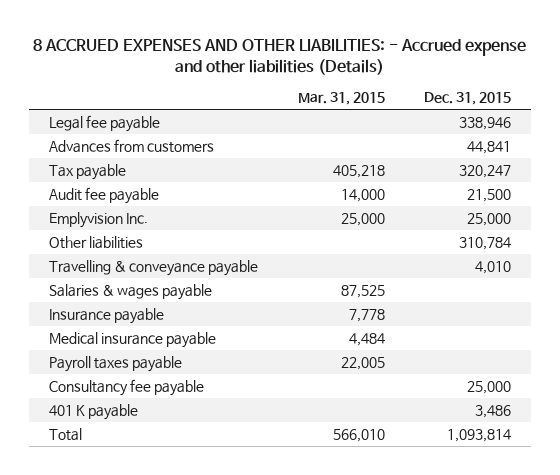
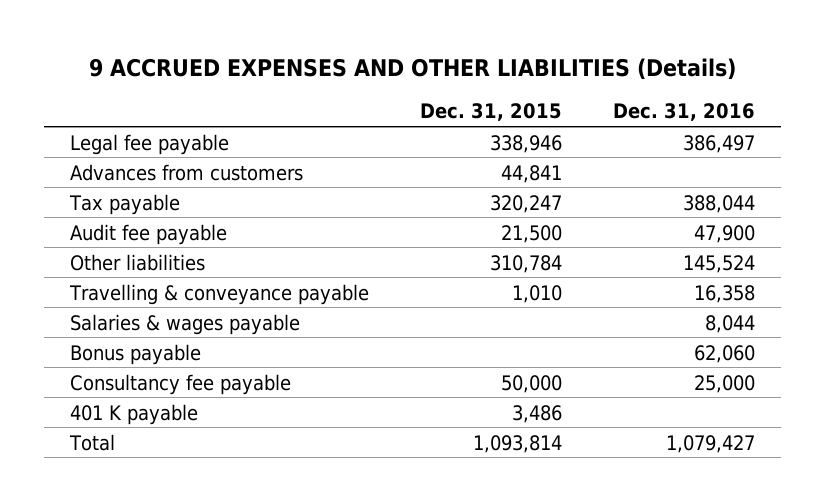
- 8 ACCRUED EXPENSES AND OTHER LIABILITIES: - Accrued expense and other liabilities (Details)
+ 9 ACCRUED EXPENSES AND OTHER LIABILITIES (Details)
- | Mar. 31, 2015 | Dec. 31, 2015
+ | Dec. 31, 2015 | Dec. 31, 2016
- Emplyvision Inc. | 25,000 | 25,000
- Travelling & conveyance payable | | 4,010
+ Travelling & conveyance payable | 1,010 | 16,358
- Insurance payable | 7,778 |
- Medical insurance payable | 4,484 |
- Payroll taxes payable | 22,005 |
- Consultancy fee payable | | 25,000
+ Bonus payable | | 62,060
+ Consultancy fee payable | 50,000 | 25,000

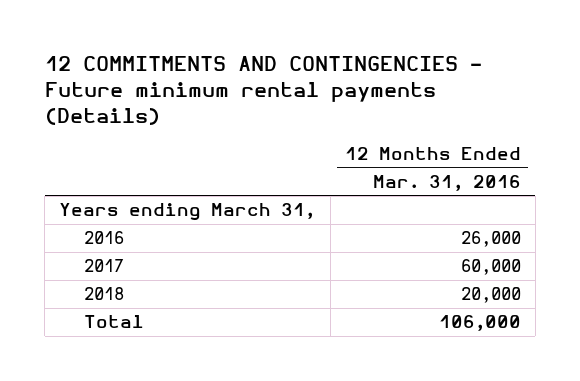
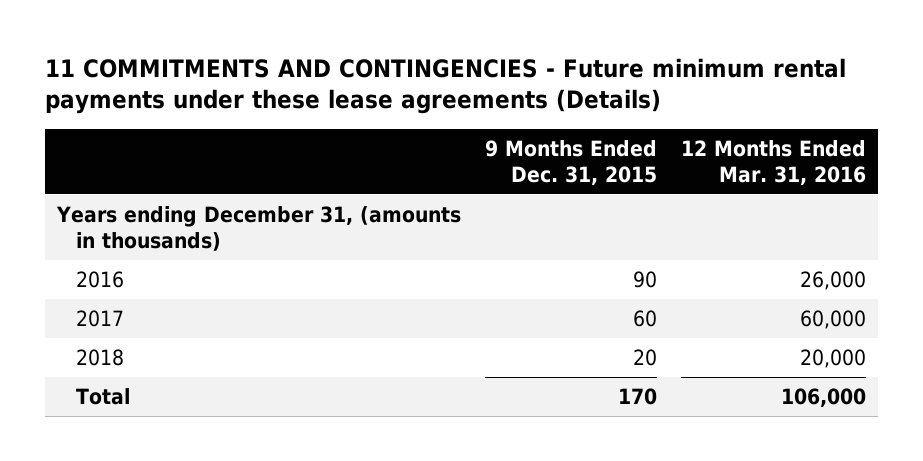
- 12 COMMITMENTS AND CONTINGENCIES - Future minimum rental payments (Details)
+ 11 COMMITMENTS AND CONTINGENCIES - Future minimum rental payments under these lease agreements (Details)
- | 12 Months Ended Mar. 31, 2016
+ | 9 Months Ended Dec. 31, 2015 | 12 Months Ended Mar. 31, 2016
- Years ending March 31,
+ Years ending December 31, (amounts in thousands)

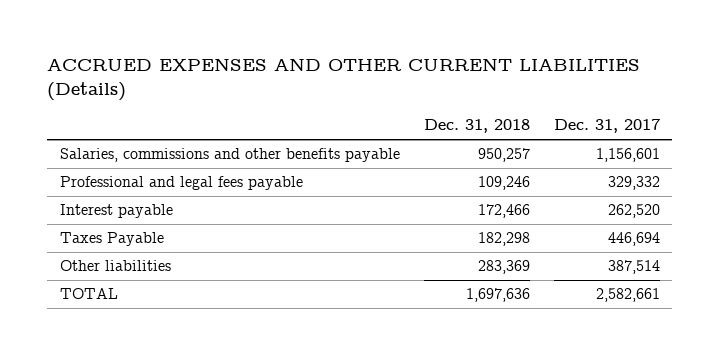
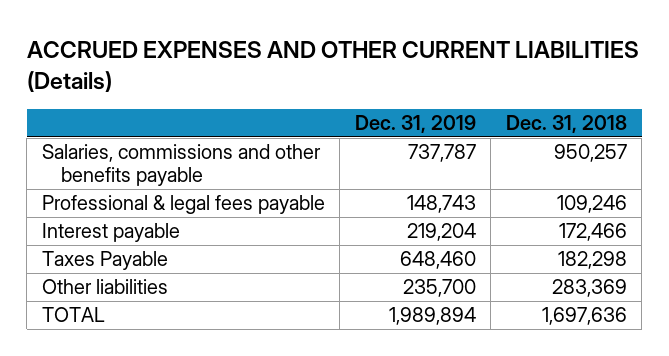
- | Dec. 31, 2018 | Dec. 31, 2017
+ | Dec. 31, 2019 | Dec. 31, 2018
- Professional and legal fees payable | 109,246 | 329,332
+ Professional & legal fees payable | 148,743 | 109,246

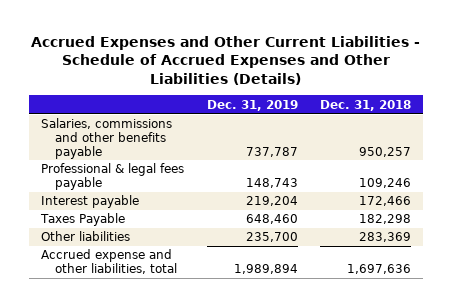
- ACCRUED EXPENSES AND OTHER CURRENT LIABILITIES (Details)
+ Accrued Expenses and Other Current Liabilities - Schedule of Accrued Expenses and Other Liabilities (Details)
- TOTAL | 1,989,894 | 1,697,636
+ Accrued expense and other liabilities, total | 1,989,894 | 1,697,636

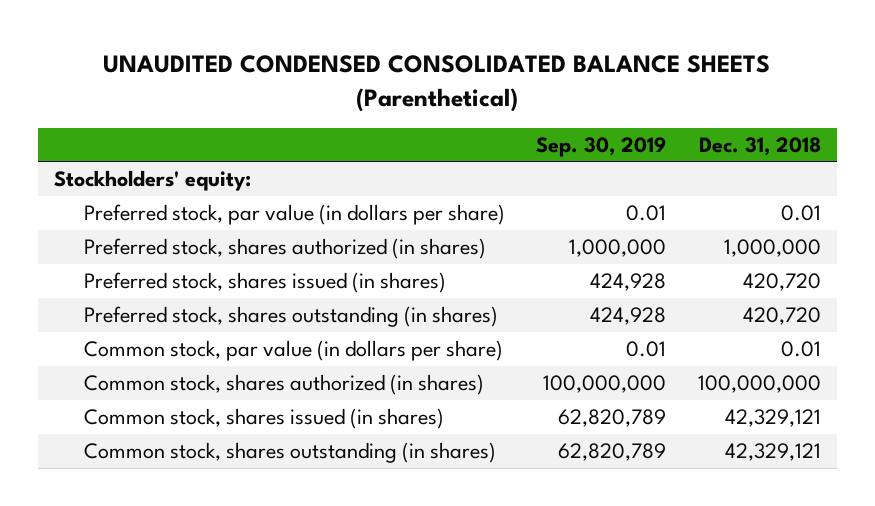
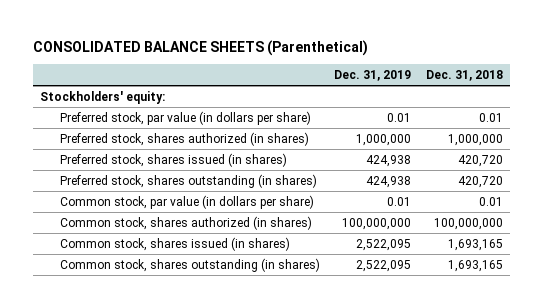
- UNAUDITED CONDENSED CONSOLIDATED BALANCE SHEETS (Parenthetical)
+ CONSOLIDATED BALANCE SHEETS (Parenthetical)
- | Sep. 30, 2019 | Dec. 31, 2018
+ | Dec. 31, 2019 | Dec. 31, 2018
- Common stock, shares issued (in shares) | 62,820,789 | 42,329,121
- Common stock, shares outstanding (in shares) | 62,820,789 | 42,329,121
+ Common stock, shares issued (in shares) | 2,522,095 | 1,693,165
+ Common stock, shares outstanding (in shares) | 2,522,095 | 1,693,165

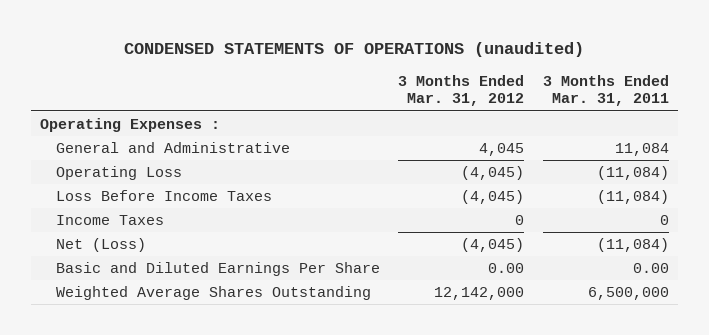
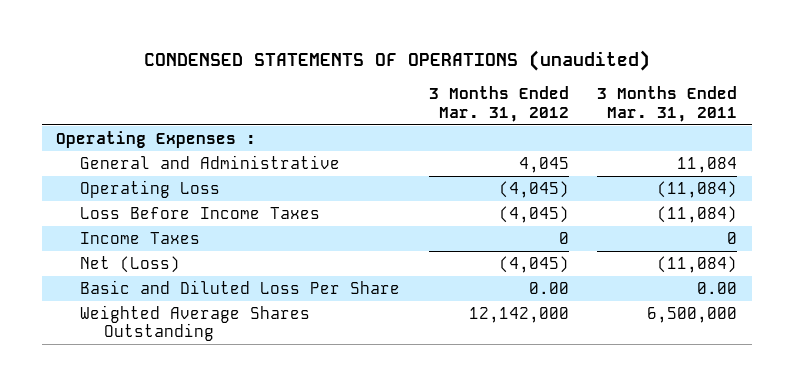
- Basic and Diluted Earnings Per Share | 0.00 | 0.00
+ Basic and Diluted Loss Per Share | 0.00 | 0.00

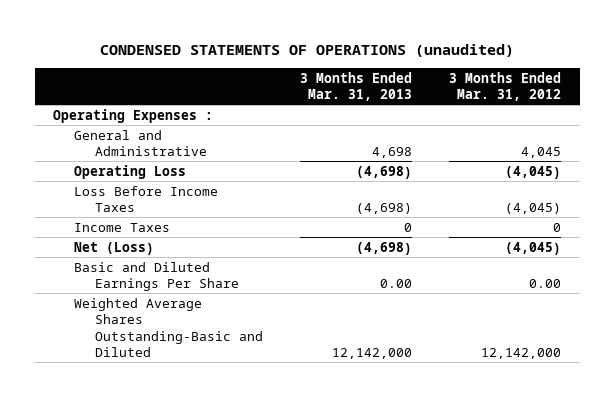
- | 3 Months Ended Mar. 31, 2012 | 3 Months Ended Mar. 31, 2011
+ | 3 Months Ended Mar. 31, 2013 | 3 Months Ended Mar. 31, 2012
- Basic and Diluted Loss Per Share | 0.00 | 0.00
- Weighted Average Shares Outstanding | 12,142,000 | 6,500,000
+ Basic and Diluted Earnings Per Share | 0.00 | 0.00
+ Weighted Average Shares Outstanding-Basic and Diluted | 12,142,000 | 12,142,000

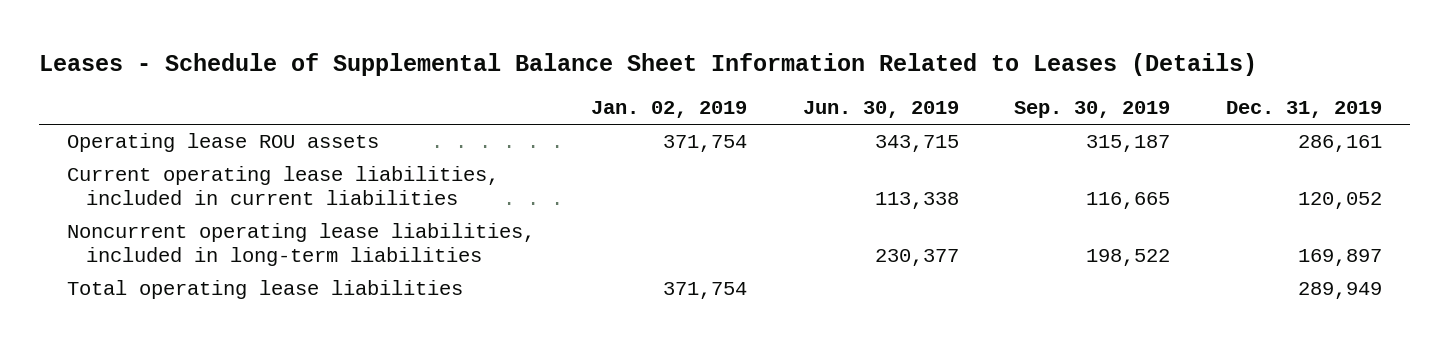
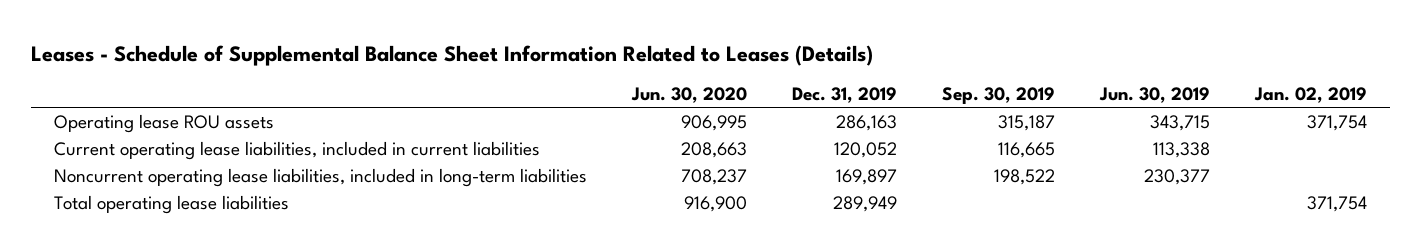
- | Jan. 02, 2019 | Jun. 30, 2019 | Sep. 30, 2019 | Dec. 31, 2019
+ | Jun. 30, 2020 | Dec. 31, 2019 | Sep. 30, 2019 | Jun. 30, 2019 | Jan. 02, 2019
- Operating lease ROU assets | 371,754 | 343,715 | 315,187 | 286,161
+ Operating lease ROU assets | 906,995 | 286,163 | 315,187 | 343,715 | 371,754

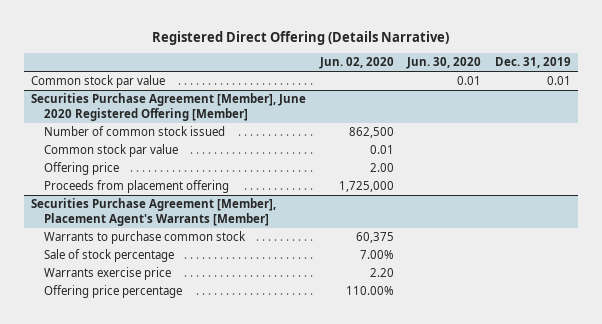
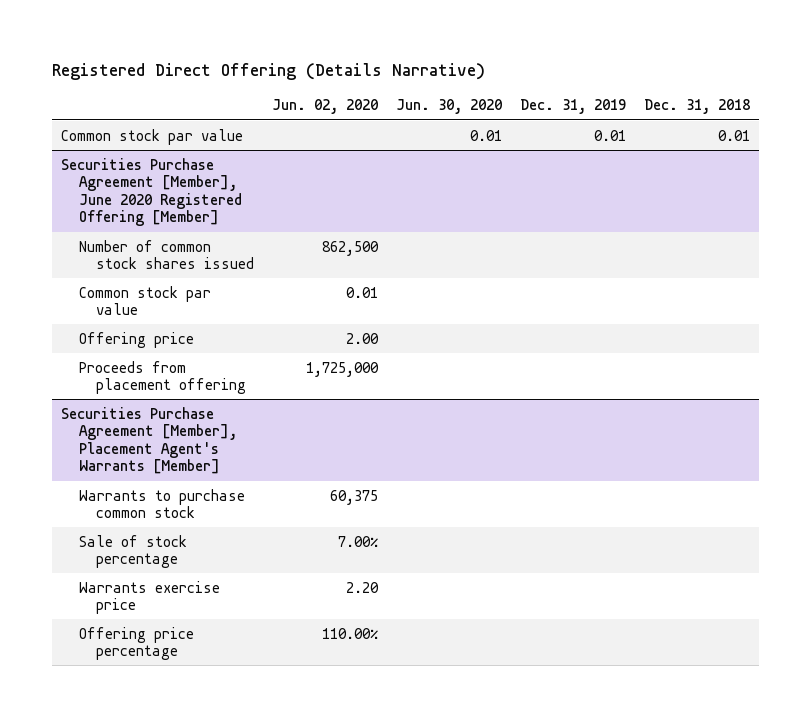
- | Jun. 02, 2020 | Jun. 30, 2020 | Dec. 31, 2019
+ | Jun. 02, 2020 | Jun. 30, 2020 | Dec. 31, 2019 | Dec. 31, 2018
@ Securities Purchase Agreement [Member], June 2020 Registered Offering [Member]
- Number of common stock issued | 862,500 | |
+ Number of common stock shares issued | 862,500 | | |

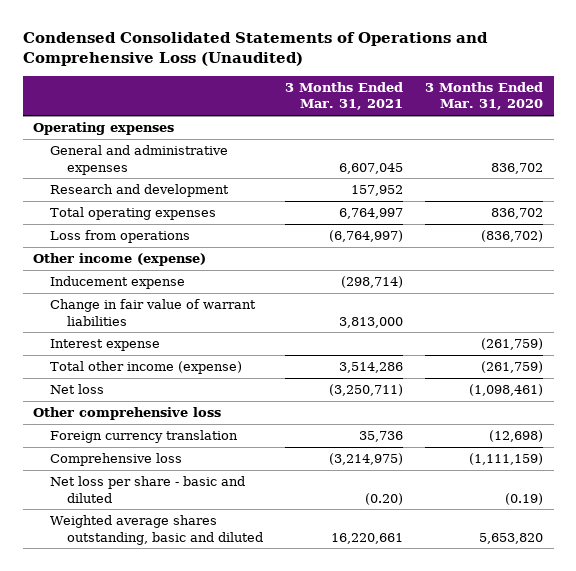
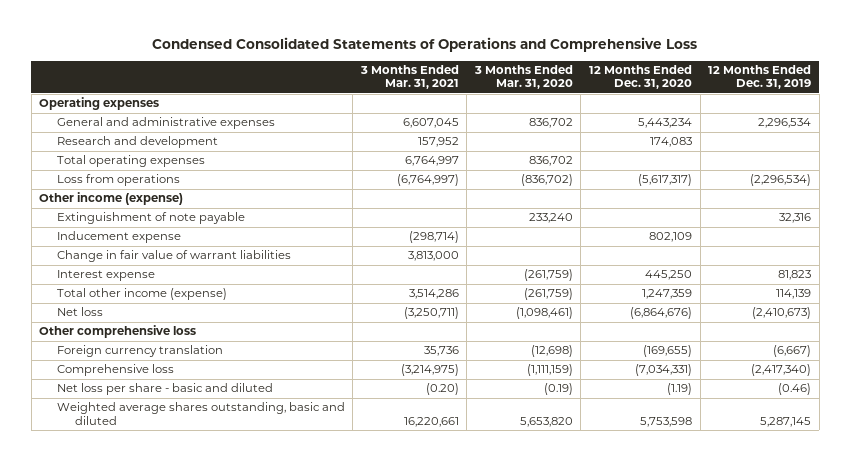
- Condensed Consolidated Statements of Operations and Comprehensive Loss (Unaudited)
+ Condensed Consolidated Statements of Operations and Comprehensive Loss
- | 3 Months Ended Mar. 31, 2021 | 3 Months Ended Mar. 31, 2020
+ | 3 Months Ended Mar. 31, 2021 | 3 Months Ended Mar. 31, 2020 | 12 Months Ended Dec. 31, 2020 | 12 Months Ended Dec. 31, 2019
+ Extinguishment of note payable | | 233,240 | | 32,316

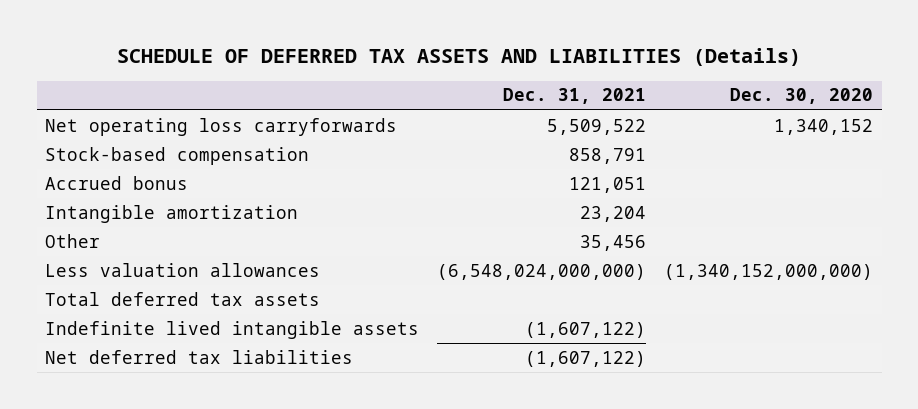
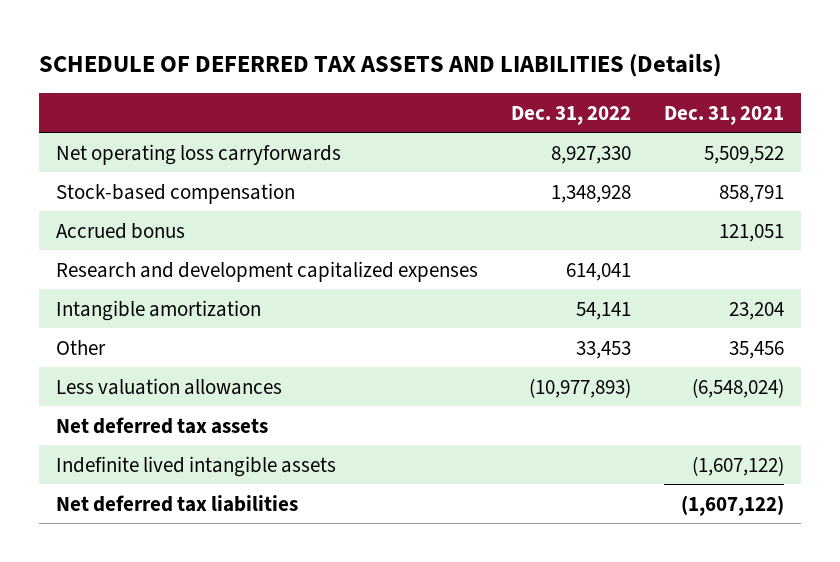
- | Dec. 31, 2021 | Dec. 30, 2020
+ | Dec. 31, 2022 | Dec. 31, 2021
+ Research and development capitalized expenses | 614,041 |
- Less valuation allowances | (6,548,024,000,000) | (1,340,152,000,000)
- Total deferred tax assets
+ Less valuation allowances | (10,977,893) | (6,548,024)
+ Net deferred tax assets

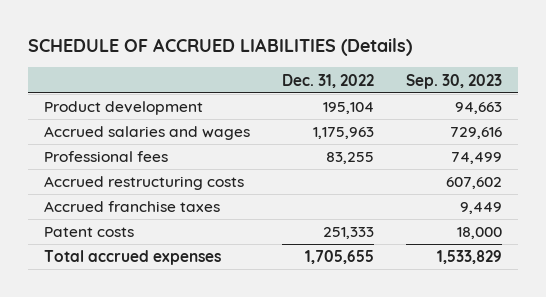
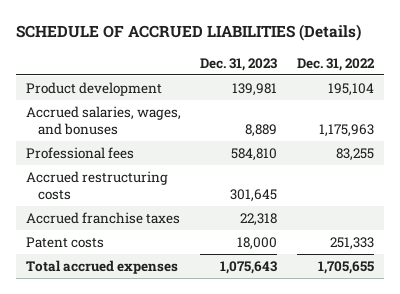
- | Dec. 31, 2022 | Sep. 30, 2023
+ | Dec. 31, 2023 | Dec. 31, 2022
- Accrued salaries and wages | 1,175,963 | 729,616
+ Accrued salaries, wages, and bonuses | 8,889 | 1,175,963

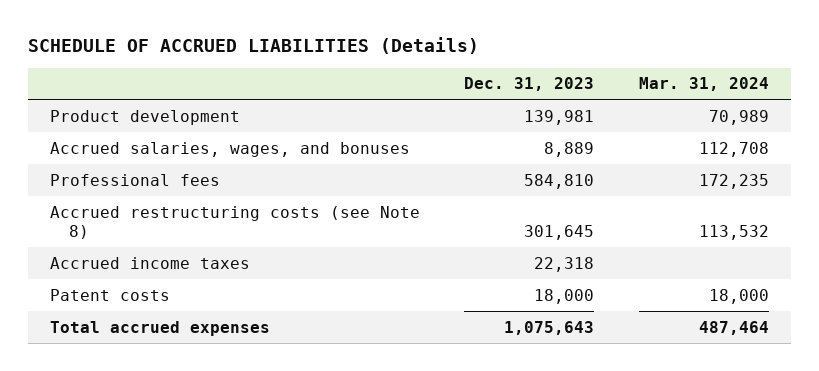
- | Dec. 31, 2023 | Dec. 31, 2022
+ | Dec. 31, 2023 | Mar. 31, 2024
- Accrued restructuring costs | 301,645 |
- Accrued franchise taxes | 22,318 |
+ Accrued restructuring costs (see Note 8) | 301,645 | 113,532
+ Accrued income taxes | 22,318 |

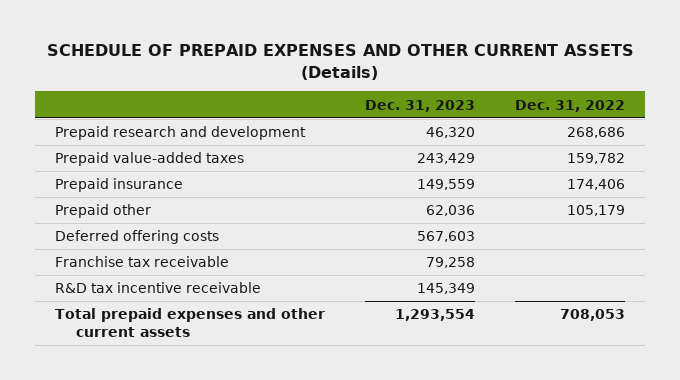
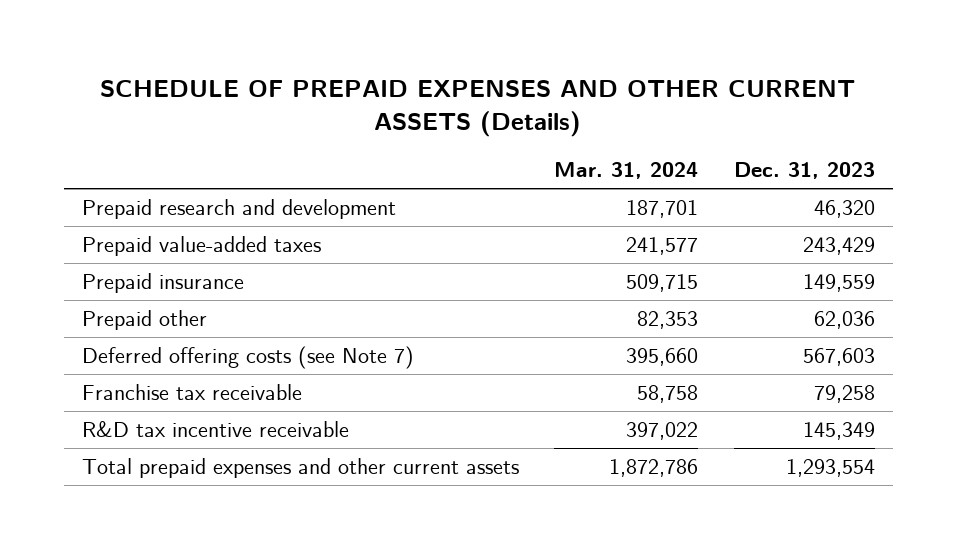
- | Dec. 31, 2023 | Dec. 31, 2022
+ | Mar. 31, 2024 | Dec. 31, 2023
- Deferred offering costs | 567,603 |
+ Deferred offering costs (see Note 7) | 395,660 | 567,603

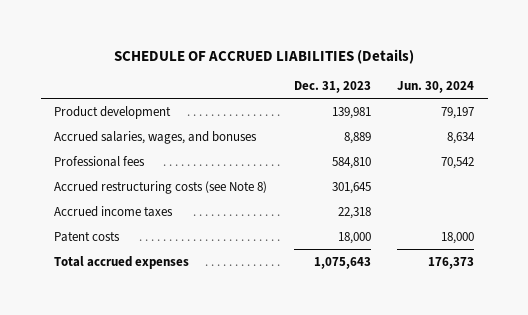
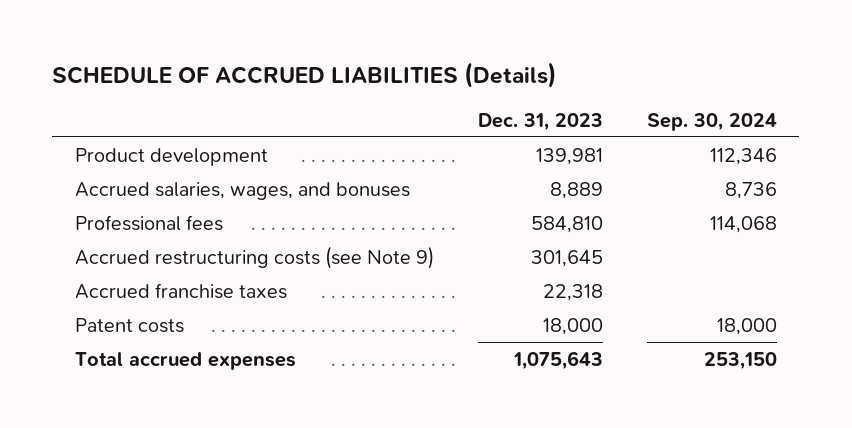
- | Dec. 31, 2023 | Jun. 30, 2024
+ | Dec. 31, 2023 | Sep. 30, 2024
- Accrued restructuring costs (see Note 8) | 301,645 |
- Accrued income taxes | 22,318 |
+ Accrued restructuring costs (see Note 9) | 301,645 |
+ Accrued franchise taxes | 22,318 |

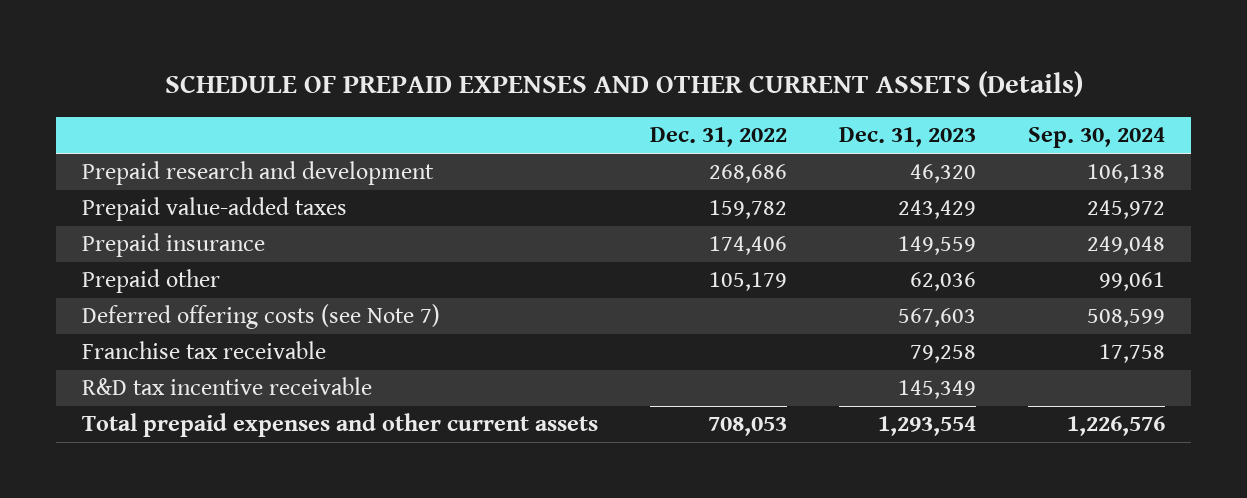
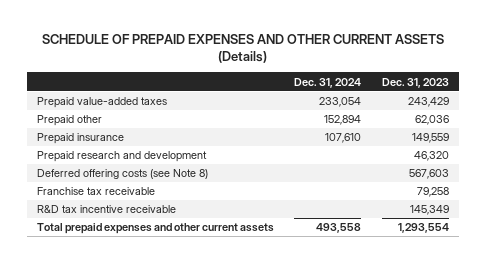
- | Dec. 31, 2022 | Dec. 31, 2023 | Sep. 30, 2024
+ | Dec. 31, 2024 | Dec. 31, 2023
- Deferred offering costs (see Note 7) | | 567,603 | 508,599
moved down: Prepaid insurance | 107,610 | 149,559
moved down: Prepaid research and development | | 46,320
+ Deferred offering costs (see Note 8) | | 567,603

